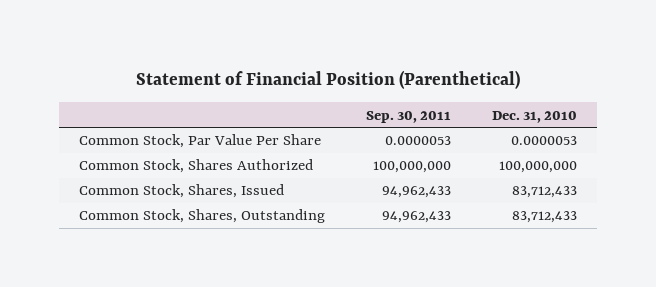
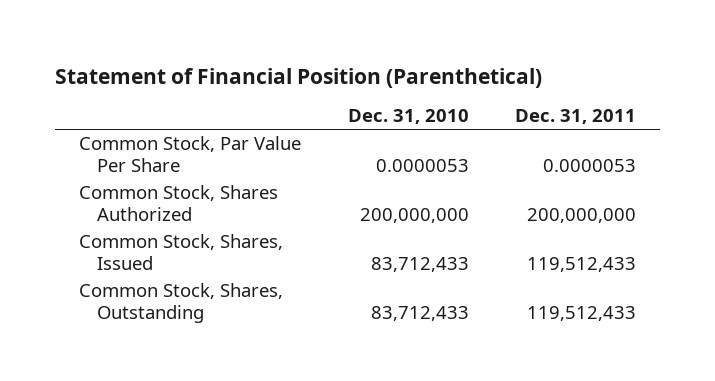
- | Sep. 30, 2011 | Dec. 31, 2010
+ | Dec. 31, 2010 | Dec. 31, 2011
- Common Stock, Shares Authorized | 100,000,000 | 100,000,000
+ Common Stock, Shares Authorized | 200,000,000 | 200,000,000

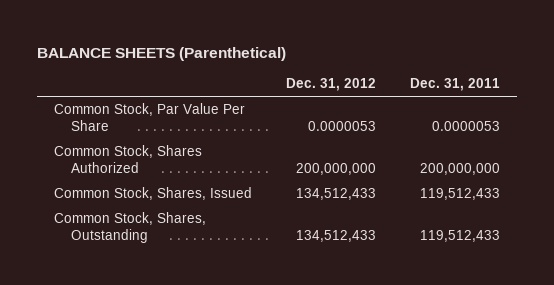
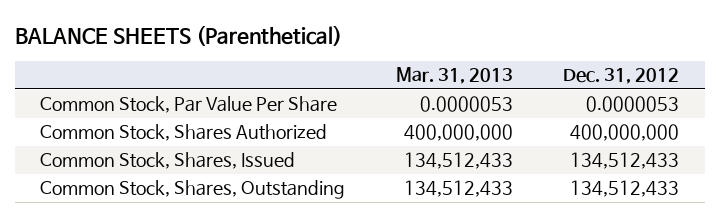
- | Dec. 31, 2012 | Dec. 31, 2011
+ | Mar. 31, 2013 | Dec. 31, 2012
- Common Stock, Shares Authorized | 200,000,000 | 200,000,000
+ Common Stock, Shares Authorized | 400,000,000 | 400,000,000

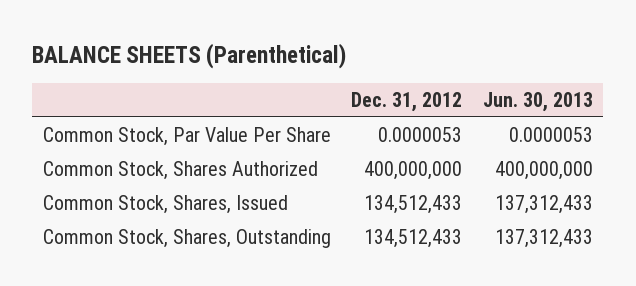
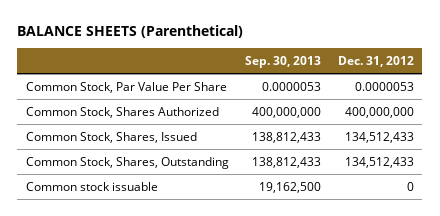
- | Dec. 31, 2012 | Jun. 30, 2013
+ | Sep. 30, 2013 | Dec. 31, 2012
+ Common stock issuable | 19,162,500 | 0

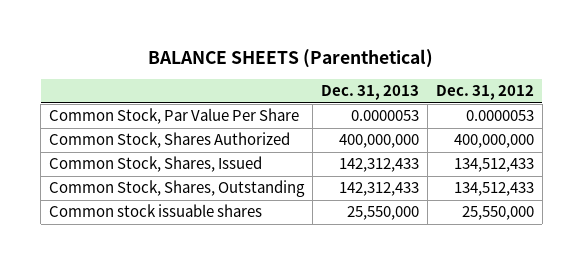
- | Sep. 30, 2013 | Dec. 31, 2012
+ | Dec. 31, 2013 | Dec. 31, 2012
- Common stock issuable | 19,162,500 | 0
+ Common stock issuable shares | 25,550,000 | 25,550,000

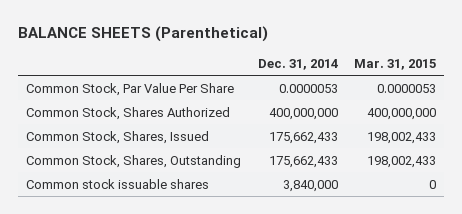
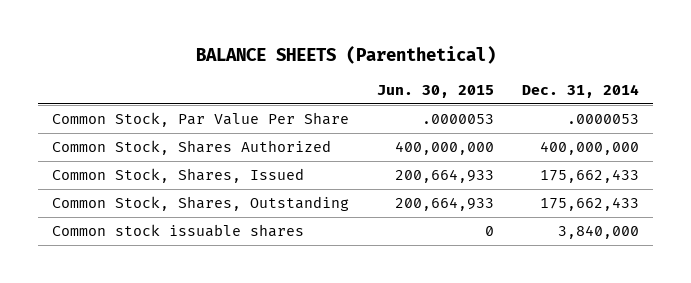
- | Dec. 31, 2014 | Mar. 31, 2015
+ | Jun. 30, 2015 | Dec. 31, 2014
- Common Stock, Par Value Per Share | 0.0000053 | 0.0000053
+ Common Stock, Par Value Per Share | .0000053 | .0000053

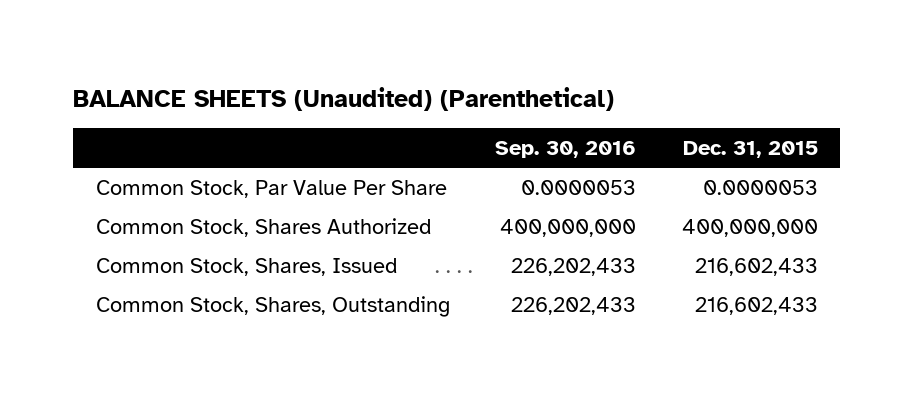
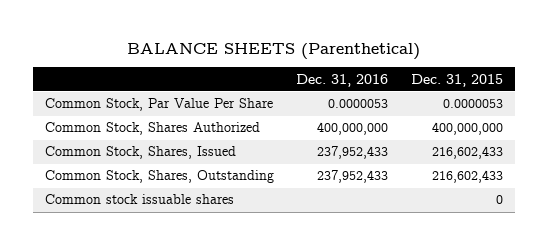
- BALANCE SHEETS (Unaudited) (Parenthetical)
+ BALANCE SHEETS (Parenthetical)
- | Sep. 30, 2016 | Dec. 31, 2015
+ | Dec. 31, 2016 | Dec. 31, 2015
+ Common stock issuable shares | | 0

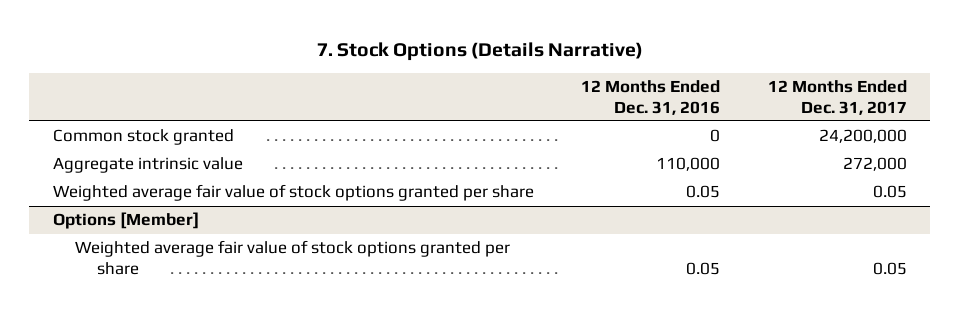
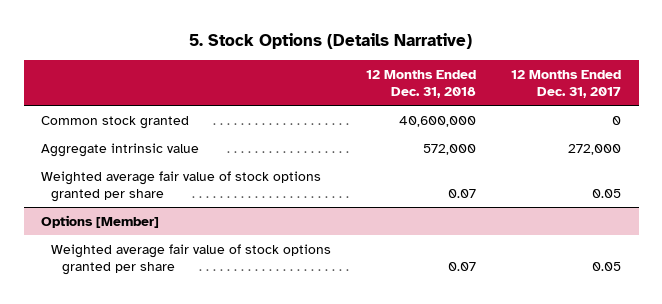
- 7. Stock Options (Details Narrative)
+ 5. Stock Options (Details Narrative)
- | 12 Months Ended Dec. 31, 2016 | 12 Months Ended Dec. 31, 2017
+ | 12 Months Ended Dec. 31, 2018 | 12 Months Ended Dec. 31, 2017
- Common stock granted | 0 | 24,200,000
+ Common stock granted | 40,600,000 | 0

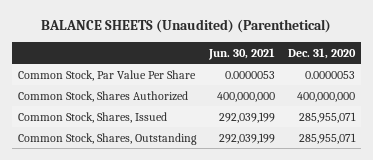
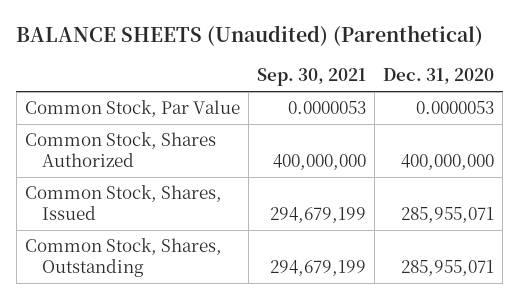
- | Jun. 30, 2021 | Dec. 31, 2020
+ | Sep. 30, 2021 | Dec. 31, 2020
- Common Stock, Par Value Per Share | 0.0000053 | 0.0000053
+ Common Stock, Par Value | 0.0000053 | 0.0000053

